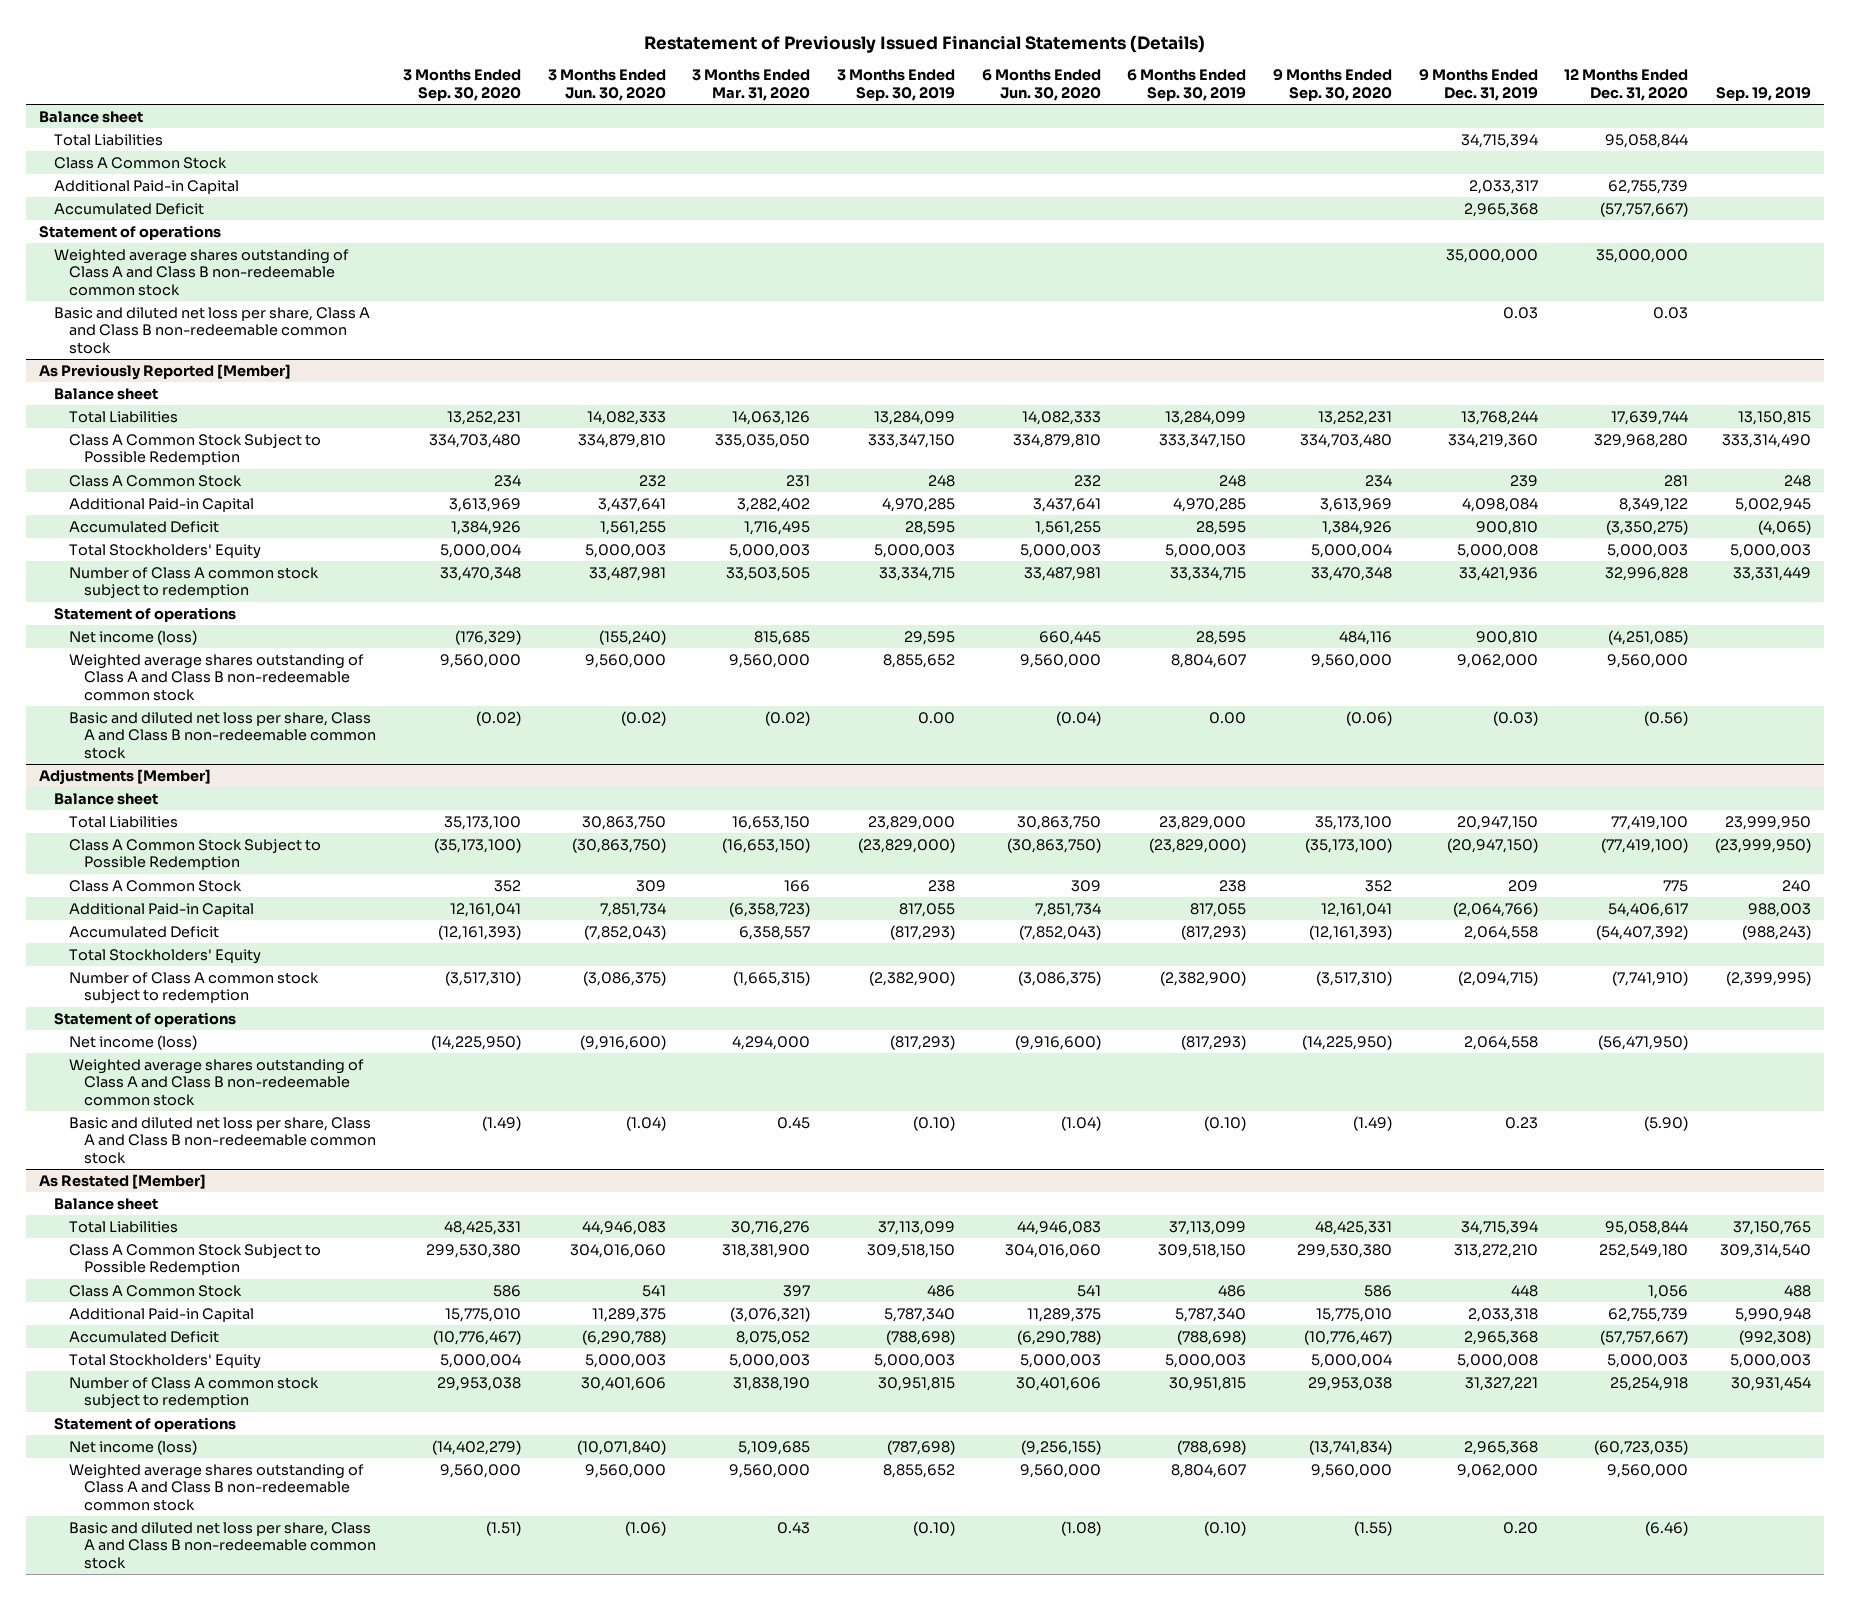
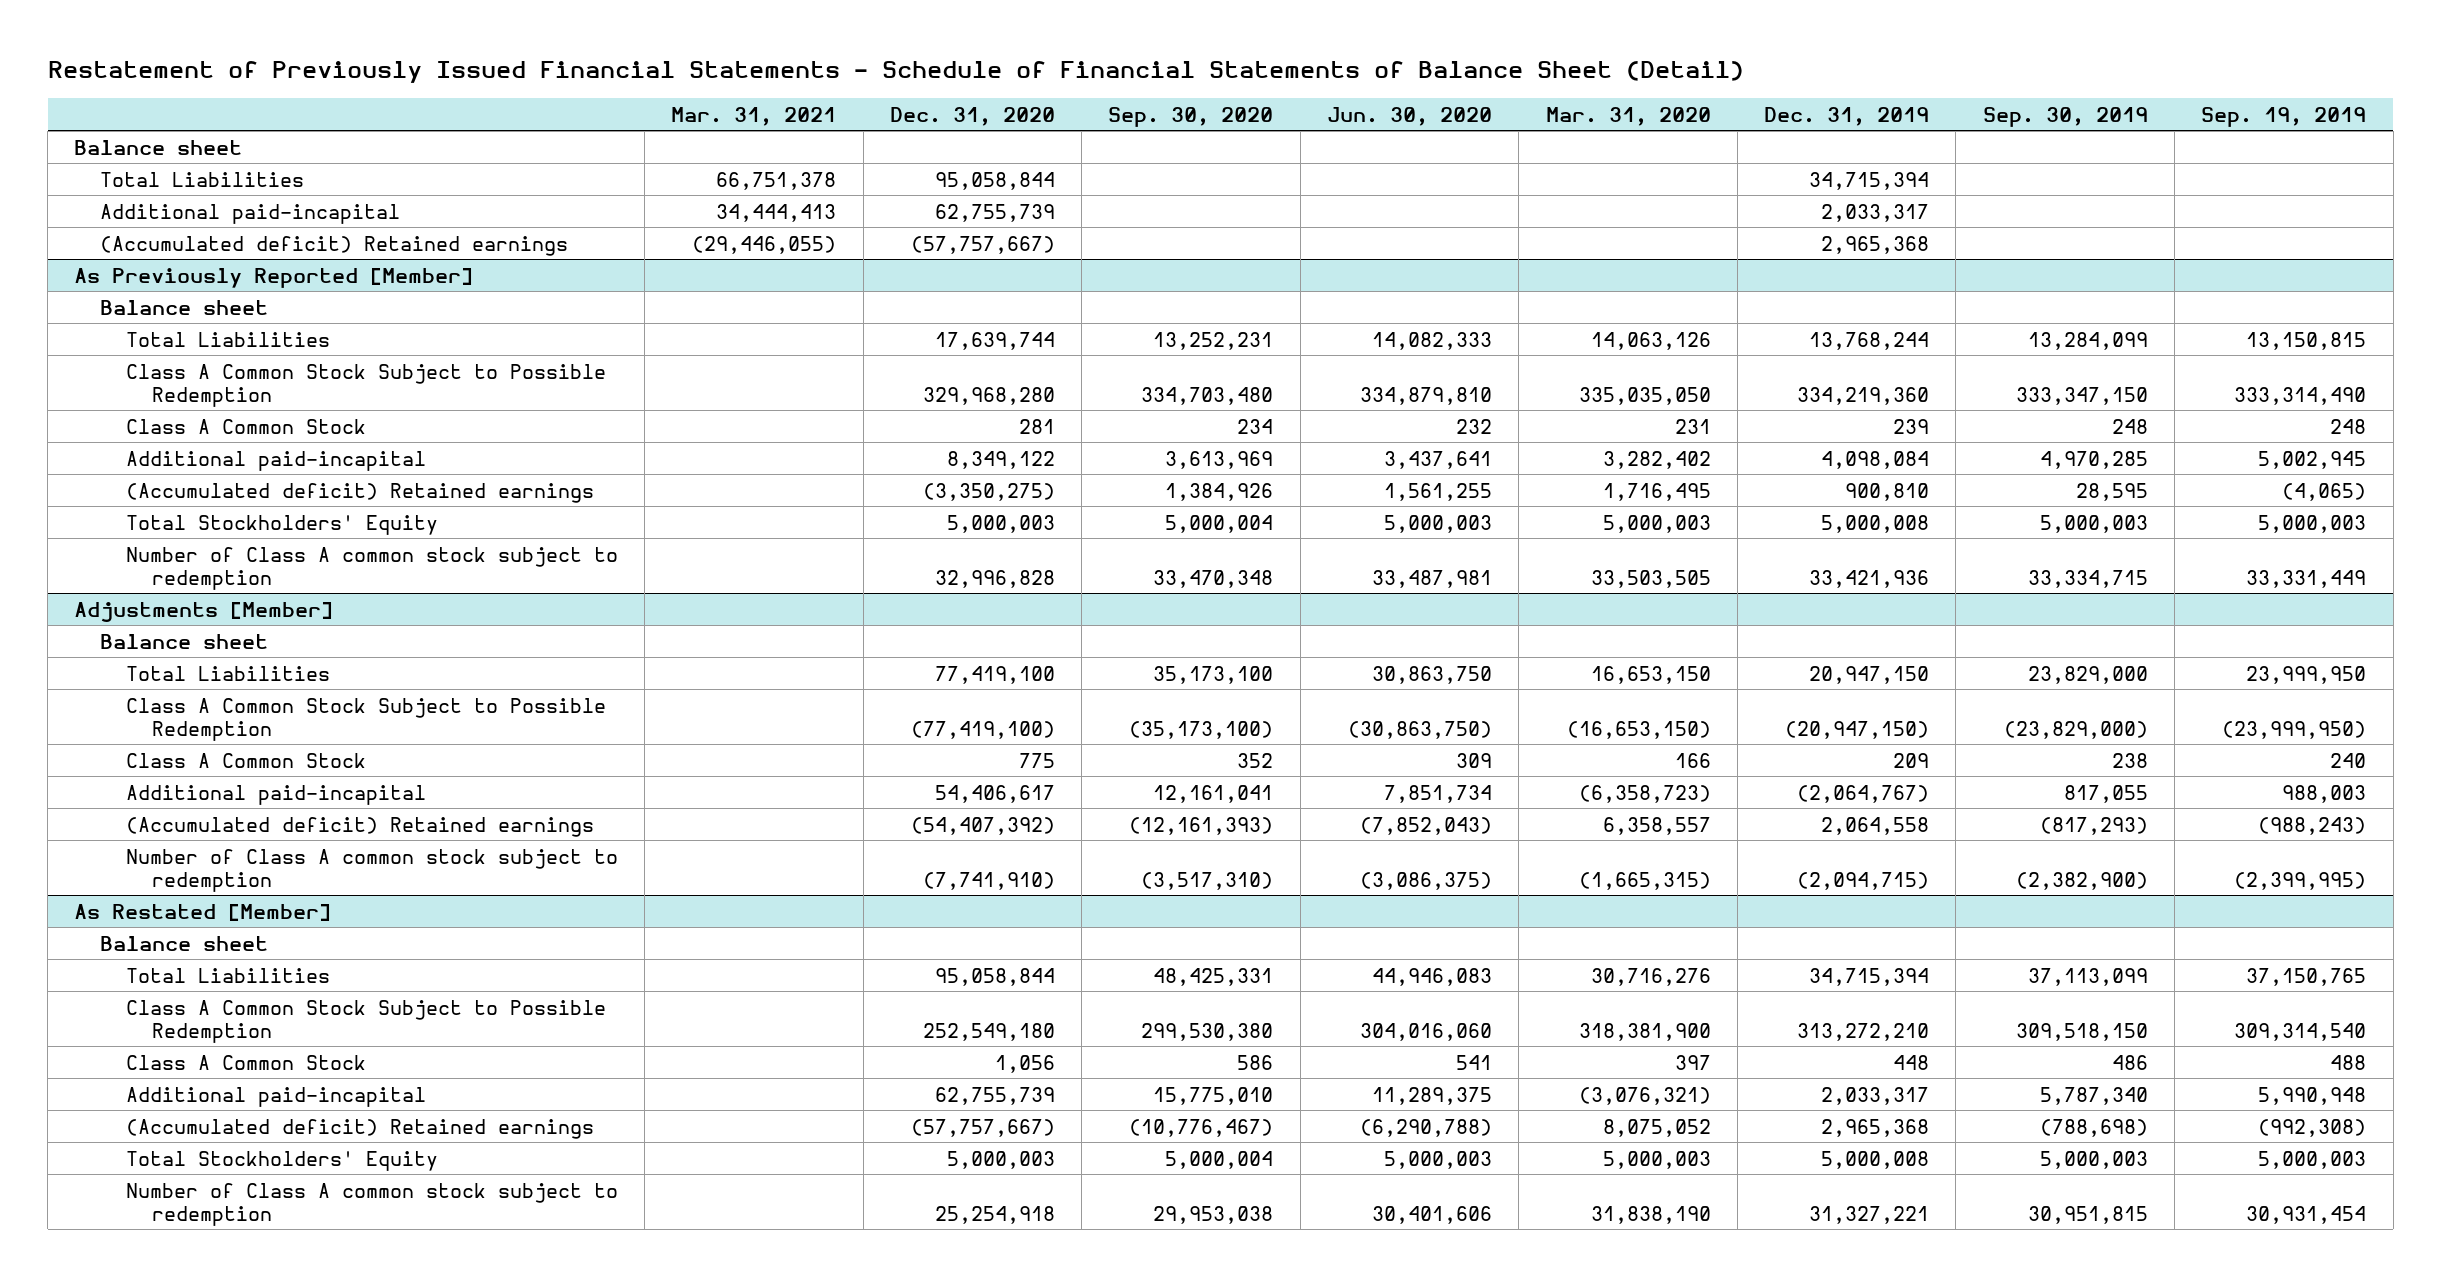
- Restatement of Previously Issued Financial Statements (Details)
+ Restatement of Previously Issued Financial Statements - Schedule of Financial Statements of Balance Sheet (Detail)
- | 3 Months Ended Sep. 30, 2020 | 3 Months Ended Jun. 30, 2020 | 3 Months Ended Mar. 31, 2020 | 3 Months Ended Sep. 30, 2019 | 6 Months Ended Jun. 30, 2020 | 6 Months Ended Sep. 30, 2019 | 9 Months Ended Sep. 30, 2020 | 9 Months Ended Dec. 31, 2019 | 12 Months Ended Dec. 31, 2020 | Sep. 19, 2019
+ | Mar. 31, 2021 | Dec. 31, 2020 | Sep. 30, 2020 | Jun. 30, 2020 | Mar. 31, 2020 | Dec. 31, 2019 | Sep. 30, 2019 | Sep. 19, 2019
- Class A Common Stock
- Additional Paid-in Capital | | | | | | | | 2,033,317 | 62,755,739 |
- Accumulated Deficit | | | | | | | | 2,965,368 | (57,757,667) |
- Statement of operations
- Weighted average shares outstanding of Class A and Class B non-redeemable common stock | | | | | | | | 35,000,000 | 35,000,000 |
- Basic and diluted net loss per share, Class A and Class B non-redeemable common stock | | | | | | | | 0.03 | 0.03 |
+ Additional paid-incapital | 34,444,413 | 62,755,739 | | | | 2,033,317 | |
+ (Accumulated deficit) Retained earnings | (29,446,055) | (57,757,667) | | | | 2,965,368 | |
@ As Previously Reported [Member]
- Additional Paid-in Capital | 3,613,969 | 3,437,641 | 3,282,402 | 4,970,285 | 3,437,641 | 4,970,285 | 3,613,969 | 4,098,084 | 8,349,122 | 5,002,945
- Accumulated Deficit | 1,384,926 | 1,561,255 | 1,716,495 | 28,595 | 1,561,255 | 28,595 | 1,384,926 | 900,810 | (3,350,275) | (4,065)
+ Additional paid-incapital | | 8,349,122 | 3,613,969 | 3,437,641 | 3,282,402 | 4,098,084 | 4,970,285 | 5,002,945
+ (Accumulated deficit) Retained earnings | | (3,350,275) | 1,384,926 | 1,561,255 | 1,716,495 | 900,810 | 28,595 | (4,065)
- Statement of operations
- Net income (loss) | (176,329) | (155,240) | 815,685 | 29,595 | 660,445 | 28,595 | 484,116 | 900,810 | (4,251,085) |
- Weighted average shares outstanding of Class A and Class B non-redeemable common stock | 9,560,000 | 9,560,000 | 9,560,000 | 8,855,652 | 9,560,000 | 8,804,607 | 9,560,000 | 9,062,000 | 9,560,000 |
- Basic and diluted net loss per share, Class A and Class B non-redeemable common stock | (0.02) | (0.02) | (0.02) | 0.00 | (0.04) | 0.00 | (0.06) | (0.03) | (0.56) |
@ Adjustments [Member]
- Additional Paid-in Capital | 12,161,041 | 7,851,734 | (6,358,723) | 817,055 | 7,851,734 | 817,055 | 12,161,041 | (2,064,766) | 54,406,617 | 988,003
- Accumulated Deficit | (12,161,393) | (7,852,043) | 6,358,557 | (817,293) | (7,852,043) | (817,293) | (12,161,393) | 2,064,558 | (54,407,392) | (988,243)
- Total Stockholders' Equity
+ Additional paid-incapital | | 54,406,617 | 12,161,041 | 7,851,734 | (6,358,723) | (2,064,767) | 817,055 | 988,003
+ (Accumulated deficit) Retained earnings | | (54,407,392) | (12,161,393) | (7,852,043) | 6,358,557 | 2,064,558 | (817,293) | (988,243)
- Statement of operations
- Net income (loss) | (14,225,950) | (9,916,600) | 4,294,000 | (817,293) | (9,916,600) | (817,293) | (14,225,950) | 2,064,558 | (56,471,950) |
- Weighted average shares outstanding of Class A and Class B non-redeemable common stock
- Basic and diluted net loss per share, Class A and Class B non-redeemable common stock | (1.49) | (1.04) | 0.45 | (0.10) | (1.04) | (0.10) | (1.49) | 0.23 | (5.90) |
@ As Restated [Member]
- Additional Paid-in Capital | 15,775,010 | 11,289,375 | (3,076,321) | 5,787,340 | 11,289,375 | 5,787,340 | 15,775,010 | 2,033,318 | 62,755,739 | 5,990,948
- Accumulated Deficit | (10,776,467) | (6,290,788) | 8,075,052 | (788,698) | (6,290,788) | (788,698) | (10,776,467) | 2,965,368 | (57,757,667) | (992,308)
+ Additional paid-incapital | | 62,755,739 | 15,775,010 | 11,289,375 | (3,076,321) | 2,033,317 | 5,787,340 | 5,990,948
+ (Accumulated deficit) Retained earnings | | (57,757,667) | (10,776,467) | (6,290,788) | 8,075,052 | 2,965,368 | (788,698) | (992,308)
- Statement of operations
- Net income (loss) | (14,402,279) | (10,071,840) | 5,109,685 | (787,698) | (9,256,155) | (788,698) | (13,741,834) | 2,965,368 | (60,723,035) |
- Weighted average shares outstanding of Class A and Class B non-redeemable common stock | 9,560,000 | 9,560,000 | 9,560,000 | 8,855,652 | 9,560,000 | 8,804,607 | 9,560,000 | 9,062,000 | 9,560,000 |
- Basic and diluted net loss per share, Class A and Class B non-redeemable common stock | (1.51) | (1.06) | 0.43 | (0.10) | (1.08) | (0.10) | (1.55) | 0.20 | (6.46) |

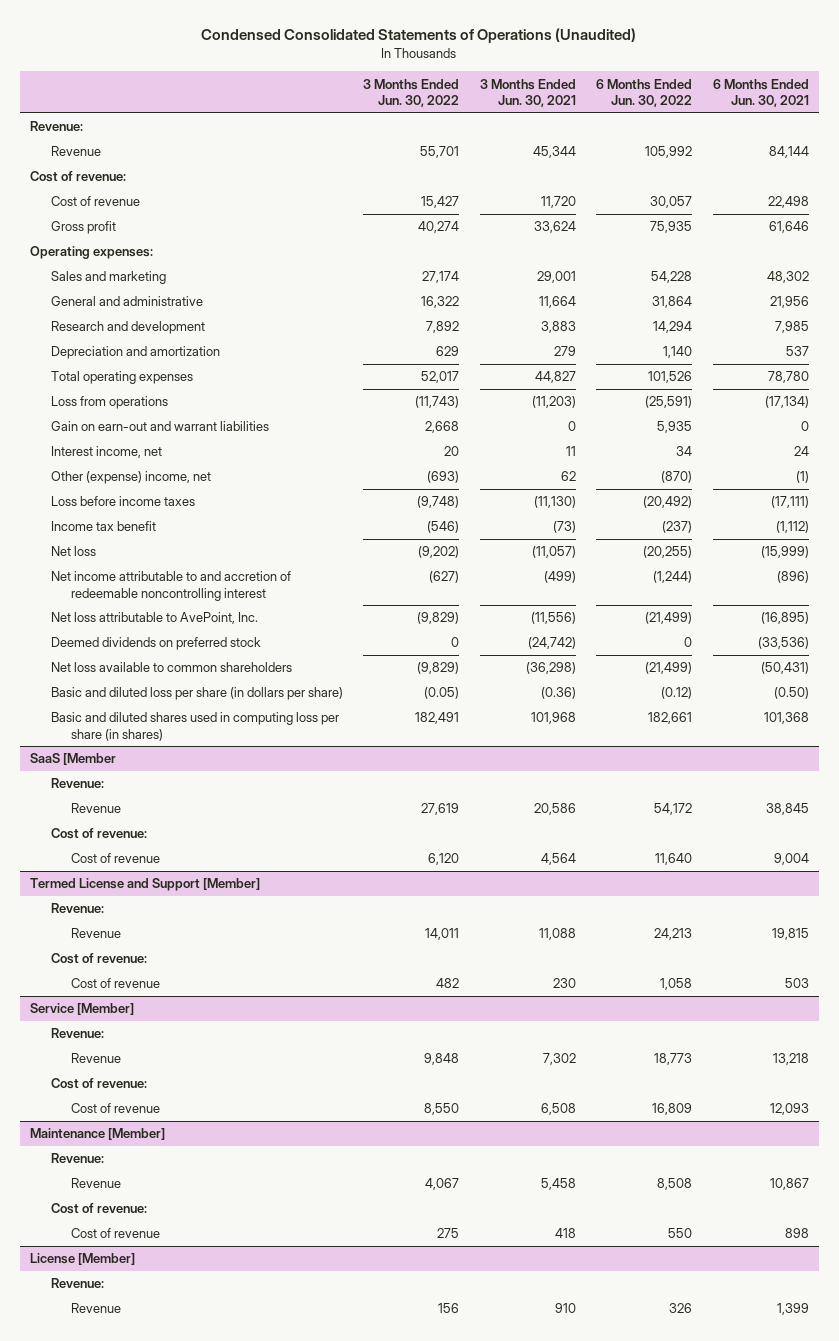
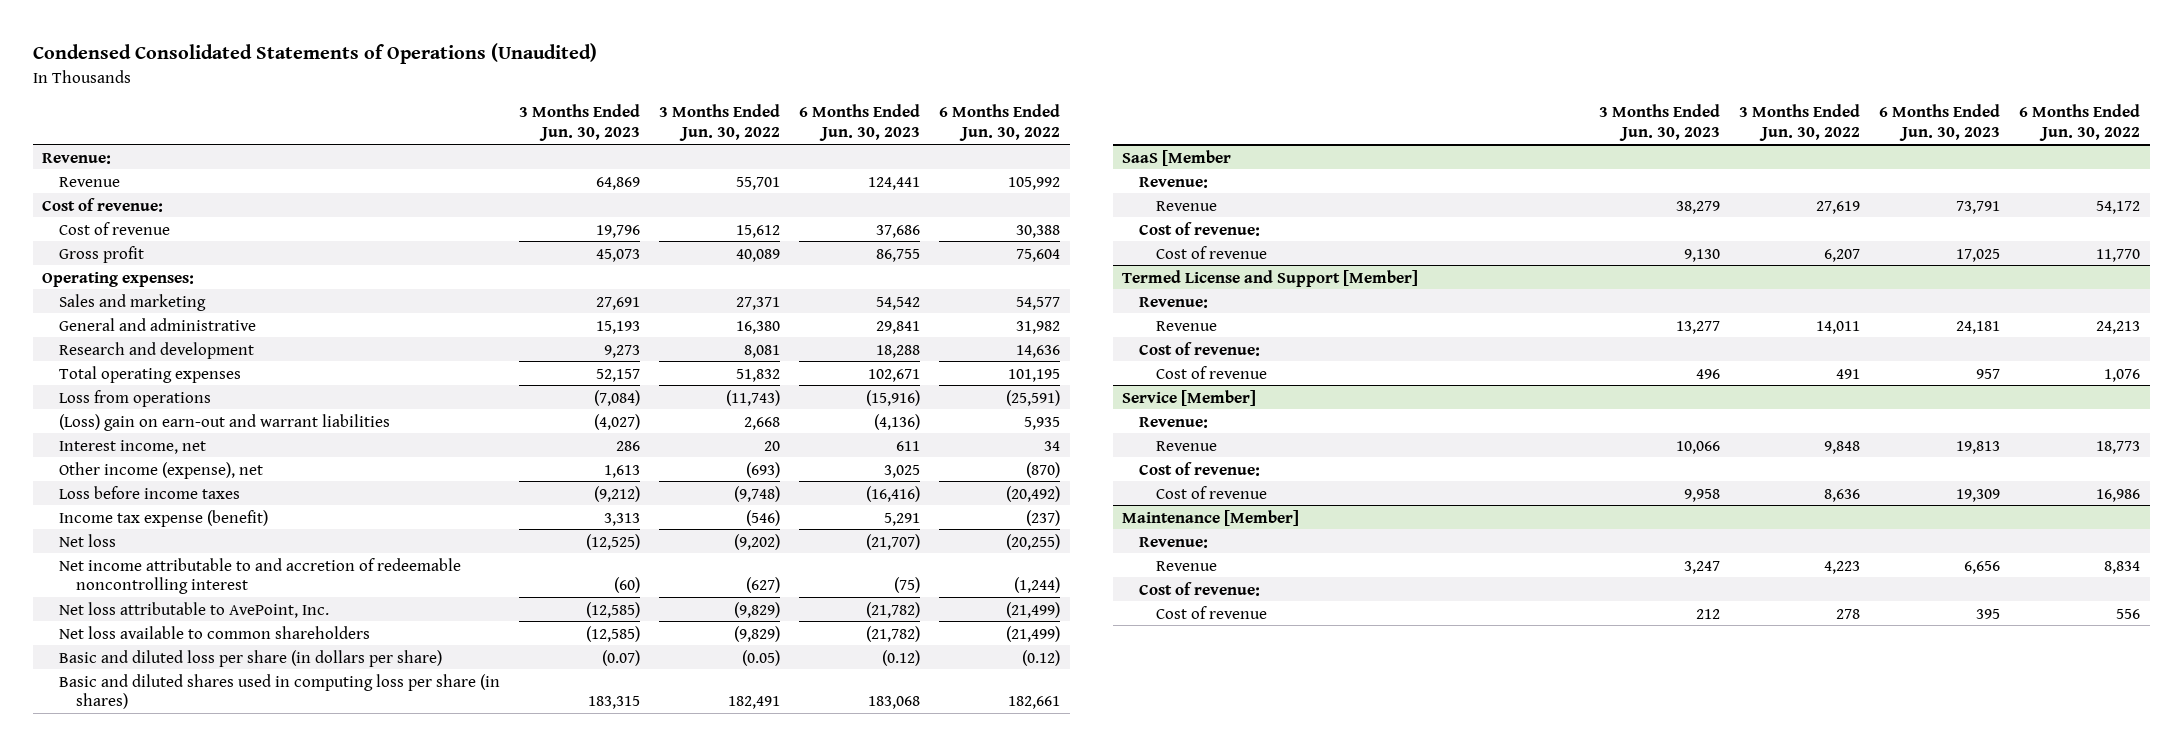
- | 3 Months Ended Jun. 30, 2022 | 3 Months Ended Jun. 30, 2021 | 6 Months Ended Jun. 30, 2022 | 6 Months Ended Jun. 30, 2021
+ | 3 Months Ended Jun. 30, 2023 | 3 Months Ended Jun. 30, 2022 | 6 Months Ended Jun. 30, 2023 | 6 Months Ended Jun. 30, 2022
- Cost of revenue | 15,427 | 11,720 | 30,057 | 22,498
- Gross profit | 40,274 | 33,624 | 75,935 | 61,646
+ Cost of revenue | 19,796 | 15,612 | 37,686 | 30,388
+ Gross profit | 45,073 | 40,089 | 86,755 | 75,604
- Sales and marketing | 27,174 | 29,001 | 54,228 | 48,302
- General and administrative | 16,322 | 11,664 | 31,864 | 21,956
- Research and development | 7,892 | 3,883 | 14,294 | 7,985
- Depreciation and amortization | 629 | 279 | 1,140 | 537
- Total operating expenses | 52,017 | 44,827 | 101,526 | 78,780
+ Sales and marketing | 27,691 | 27,371 | 54,542 | 54,577
+ General and administrative | 15,193 | 16,380 | 29,841 | 31,982
+ Research and development | 9,273 | 8,081 | 18,288 | 14,636
+ Total operating expenses | 52,157 | 51,832 | 102,671 | 101,195
- Gain on earn-out and warrant liabilities | 2,668 | 0 | 5,935 | 0
+ (Loss) gain on earn-out and warrant liabilities | (4,027) | 2,668 | (4,136) | 5,935
- Other (expense) income, net | (693) | 62 | (870) | (1)
+ Other income (expense), net | 1,613 | (693) | 3,025 | (870)
- Income tax benefit | (546) | (73) | (237) | (1,112)
+ Income tax expense (benefit) | 3,313 | (546) | 5,291 | (237)
- Deemed dividends on preferred stock | 0 | (24,742) | 0 | (33,536)
@ SaaS [Member
- Cost of revenue | 6,120 | 4,564 | 11,640 | 9,004
+ Cost of revenue | 9,130 | 6,207 | 17,025 | 11,770
@ Termed License and Support [Member]
- Cost of revenue | 482 | 230 | 1,058 | 503
+ Cost of revenue | 496 | 491 | 957 | 1,076
@ Service [Member]
- Cost of revenue | 8,550 | 6,508 | 16,809 | 12,093
+ Cost of revenue | 9,958 | 8,636 | 19,309 | 16,986
@ Maintenance [Member]
- Revenue | 4,067 | 5,458 | 8,508 | 10,867
+ Revenue | 3,247 | 4,223 | 6,656 | 8,834
- Cost of revenue | 275 | 418 | 550 | 898
- License [Member]
- Revenue:
- Revenue | 156 | 910 | 326 | 1,399
@ Maintenance [Member]
+ Cost of revenue | 212 | 278 | 395 | 556

